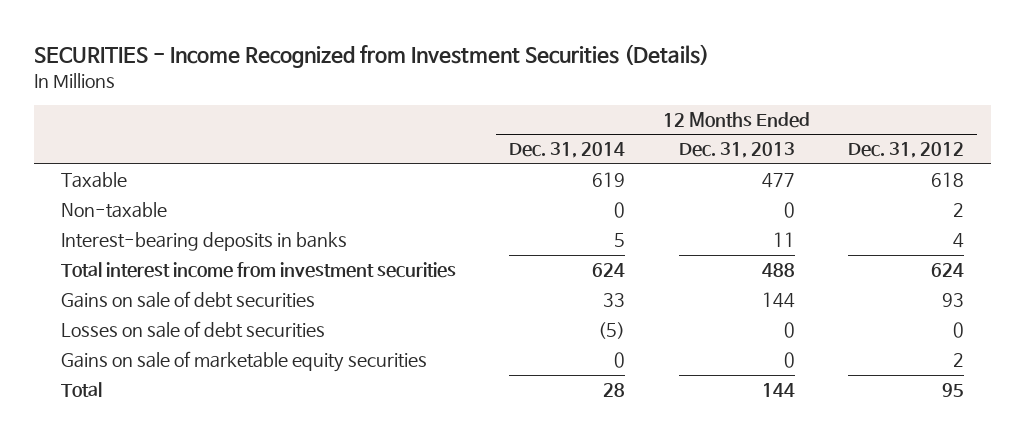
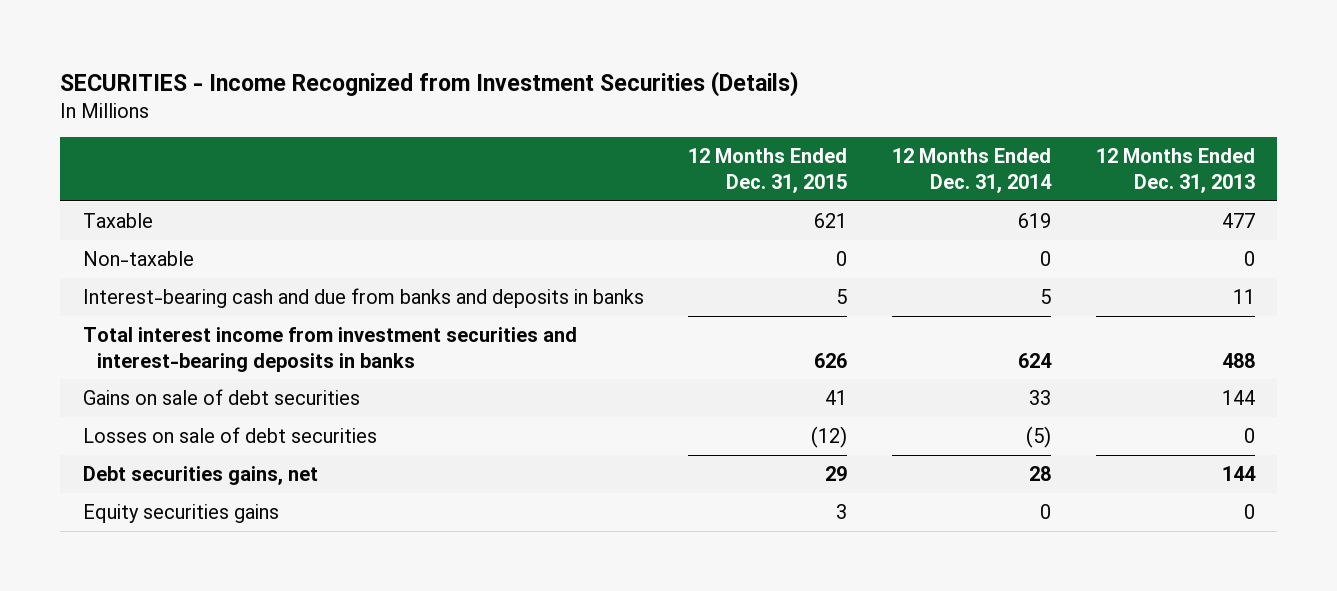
- | 12 Months Ended Dec. 31, 2014 | 12 Months Ended Dec. 31, 2013 | 12 Months Ended Dec. 31, 2012
+ | 12 Months Ended Dec. 31, 2015 | 12 Months Ended Dec. 31, 2014 | 12 Months Ended Dec. 31, 2013
- Interest-bearing deposits in banks | 5 | 11 | 4
- Total interest income from investment securities | 624 | 488 | 624
+ Interest-bearing cash and due from banks and deposits in banks | 5 | 5 | 11
+ Total interest income from investment securities and interest-bearing deposits in banks | 626 | 624 | 488
- Gains on sale of marketable equity securities | 0 | 0 | 2
- Total | 28 | 144 | 95
+ Debt securities gains, net | 29 | 28 | 144
+ Equity securities gains | 3 | 0 | 0

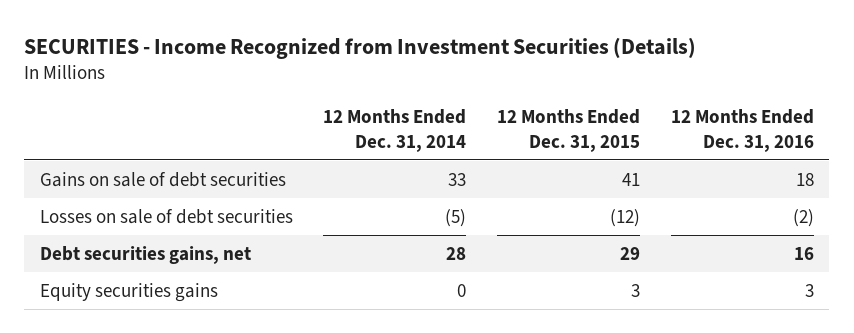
- | 12 Months Ended Dec. 31, 2015 | 12 Months Ended Dec. 31, 2014 | 12 Months Ended Dec. 31, 2013
+ | 12 Months Ended Dec. 31, 2014 | 12 Months Ended Dec. 31, 2015 | 12 Months Ended Dec. 31, 2016
- Taxable | 621 | 619 | 477
- Non-taxable | 0 | 0 | 0
- Interest-bearing cash and due from banks and deposits in banks | 5 | 5 | 11
- Total interest income from investment securities and interest-bearing deposits in banks | 626 | 624 | 488

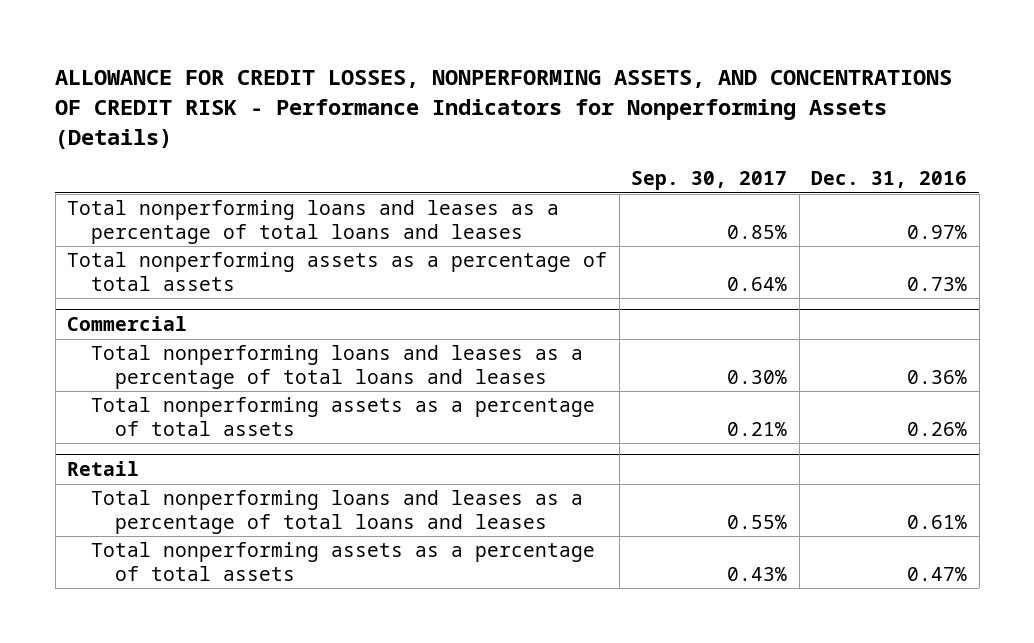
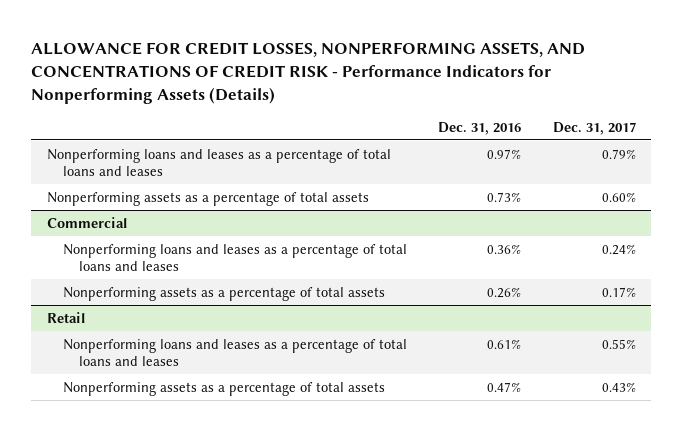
- | Sep. 30, 2017 | Dec. 31, 2016
+ | Dec. 31, 2016 | Dec. 31, 2017
- Total nonperforming loans and leases as a percentage of total loans and leases | 0.85% | 0.97%
- Total nonperforming assets as a percentage of total assets | 0.64% | 0.73%
+ Nonperforming loans and leases as a percentage of total loans and leases | 0.97% | 0.79%
+ Nonperforming assets as a percentage of total assets | 0.73% | 0.60%
@ Commercial
- Total nonperforming loans and leases as a percentage of total loans and leases | 0.30% | 0.36%
- Total nonperforming assets as a percentage of total assets | 0.21% | 0.26%
+ Nonperforming loans and leases as a percentage of total loans and leases | 0.36% | 0.24%
+ Nonperforming assets as a percentage of total assets | 0.26% | 0.17%
@ Retail
- Total nonperforming loans and leases as a percentage of total loans and leases | 0.55% | 0.61%
- Total nonperforming assets as a percentage of total assets | 0.43% | 0.47%
+ Nonperforming loans and leases as a percentage of total loans and leases | 0.61% | 0.55%
+ Nonperforming assets as a percentage of total assets | 0.47% | 0.43%

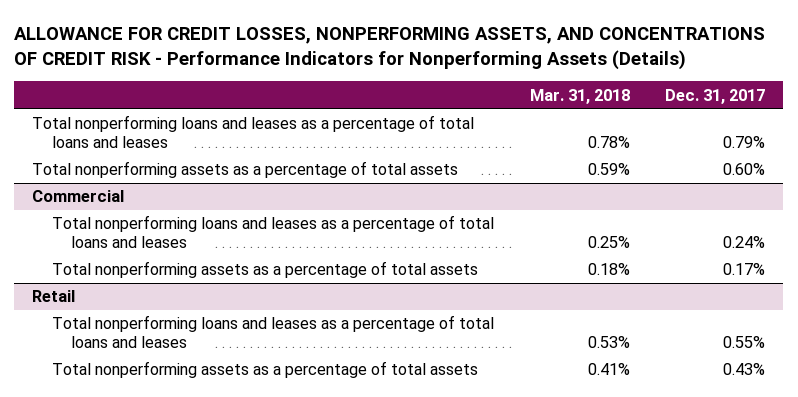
- | Dec. 31, 2016 | Dec. 31, 2017
+ | Mar. 31, 2018 | Dec. 31, 2017
- Nonperforming loans and leases as a percentage of total loans and leases | 0.97% | 0.79%
- Nonperforming assets as a percentage of total assets | 0.73% | 0.60%
+ Total nonperforming loans and leases as a percentage of total loans and leases | 0.78% | 0.79%
+ Total nonperforming assets as a percentage of total assets | 0.59% | 0.60%
@ Commercial
- Nonperforming loans and leases as a percentage of total loans and leases | 0.36% | 0.24%
- Nonperforming assets as a percentage of total assets | 0.26% | 0.17%
+ Total nonperforming loans and leases as a percentage of total loans and leases | 0.25% | 0.24%
+ Total nonperforming assets as a percentage of total assets | 0.18% | 0.17%
@ Retail
- Nonperforming loans and leases as a percentage of total loans and leases | 0.61% | 0.55%
- Nonperforming assets as a percentage of total assets | 0.47% | 0.43%
+ Total nonperforming loans and leases as a percentage of total loans and leases | 0.53% | 0.55%
+ Total nonperforming assets as a percentage of total assets | 0.41% | 0.43%

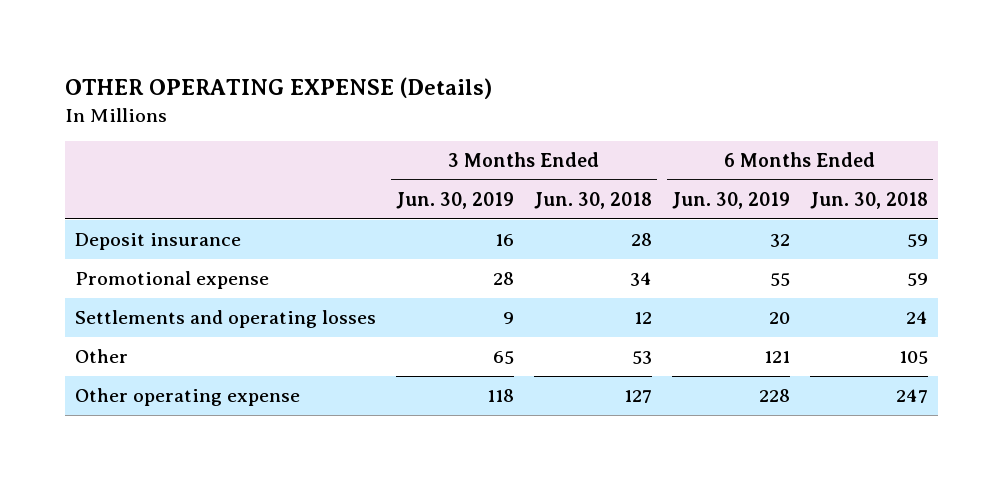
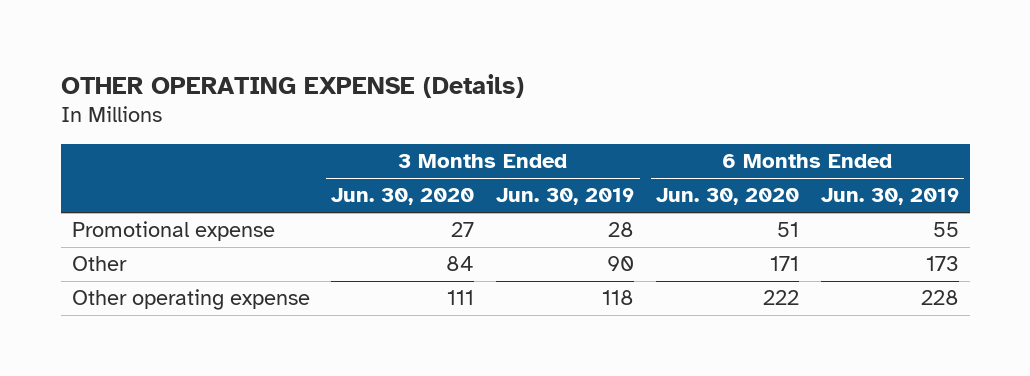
- | 3 Months Ended Jun. 30, 2019 | 3 Months Ended Jun. 30, 2018 | 6 Months Ended Jun. 30, 2019 | 6 Months Ended Jun. 30, 2018
+ | 3 Months Ended Jun. 30, 2020 | 3 Months Ended Jun. 30, 2019 | 6 Months Ended Jun. 30, 2020 | 6 Months Ended Jun. 30, 2019
- Deposit insurance | 16 | 28 | 32 | 59
- Settlements and operating losses | 9 | 12 | 20 | 24
- Other | 65 | 53 | 121 | 105
+ Other | 84 | 90 | 171 | 173

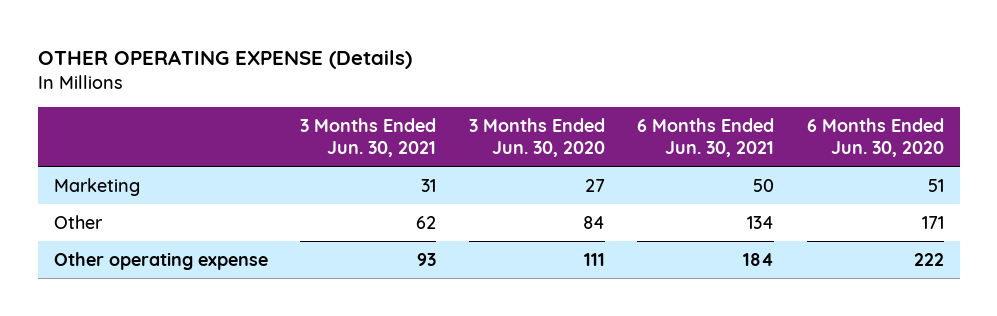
- | 3 Months Ended Jun. 30, 2020 | 3 Months Ended Jun. 30, 2019 | 6 Months Ended Jun. 30, 2020 | 6 Months Ended Jun. 30, 2019
+ | 3 Months Ended Jun. 30, 2021 | 3 Months Ended Jun. 30, 2020 | 6 Months Ended Jun. 30, 2021 | 6 Months Ended Jun. 30, 2020
- Promotional expense | 27 | 28 | 51 | 55
+ Marketing | 31 | 27 | 50 | 51

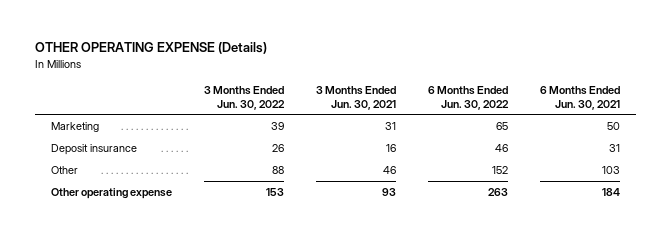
- | 3 Months Ended Jun. 30, 2021 | 3 Months Ended Jun. 30, 2020 | 6 Months Ended Jun. 30, 2021 | 6 Months Ended Jun. 30, 2020
+ | 3 Months Ended Jun. 30, 2022 | 3 Months Ended Jun. 30, 2021 | 6 Months Ended Jun. 30, 2022 | 6 Months Ended Jun. 30, 2021
- Other | 62 | 84 | 134 | 171
+ Deposit insurance | 26 | 16 | 46 | 31
+ Other | 88 | 46 | 152 | 103

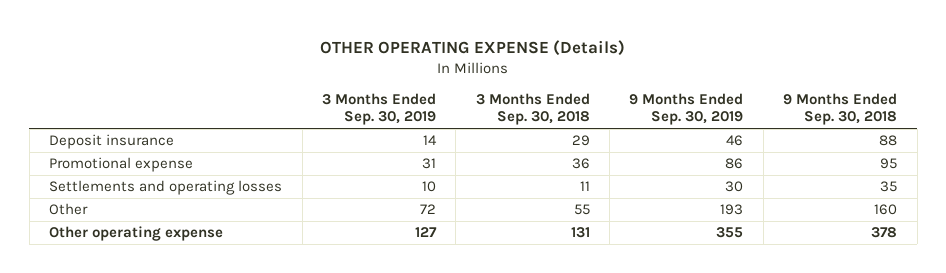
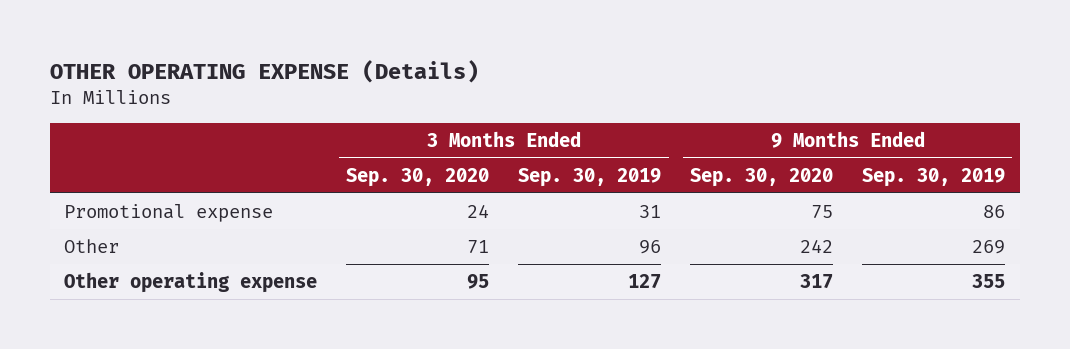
- | 3 Months Ended Sep. 30, 2019 | 3 Months Ended Sep. 30, 2018 | 9 Months Ended Sep. 30, 2019 | 9 Months Ended Sep. 30, 2018
+ | 3 Months Ended Sep. 30, 2020 | 3 Months Ended Sep. 30, 2019 | 9 Months Ended Sep. 30, 2020 | 9 Months Ended Sep. 30, 2019
- Deposit insurance | 14 | 29 | 46 | 88
- Settlements and operating losses | 10 | 11 | 30 | 35
- Other | 72 | 55 | 193 | 160
+ Other | 71 | 96 | 242 | 269

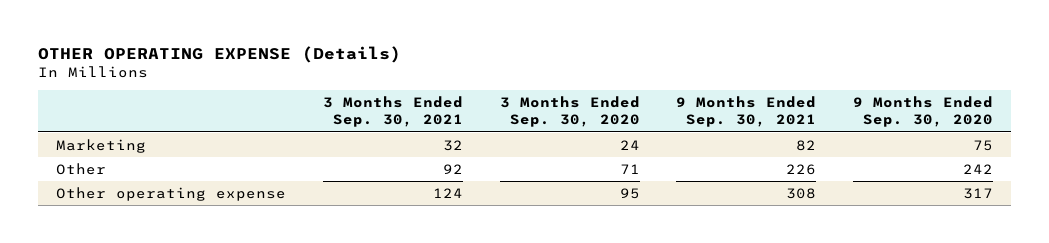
- | 3 Months Ended Sep. 30, 2020 | 3 Months Ended Sep. 30, 2019 | 9 Months Ended Sep. 30, 2020 | 9 Months Ended Sep. 30, 2019
+ | 3 Months Ended Sep. 30, 2021 | 3 Months Ended Sep. 30, 2020 | 9 Months Ended Sep. 30, 2021 | 9 Months Ended Sep. 30, 2020
- Promotional expense | 24 | 31 | 75 | 86
+ Marketing | 32 | 24 | 82 | 75

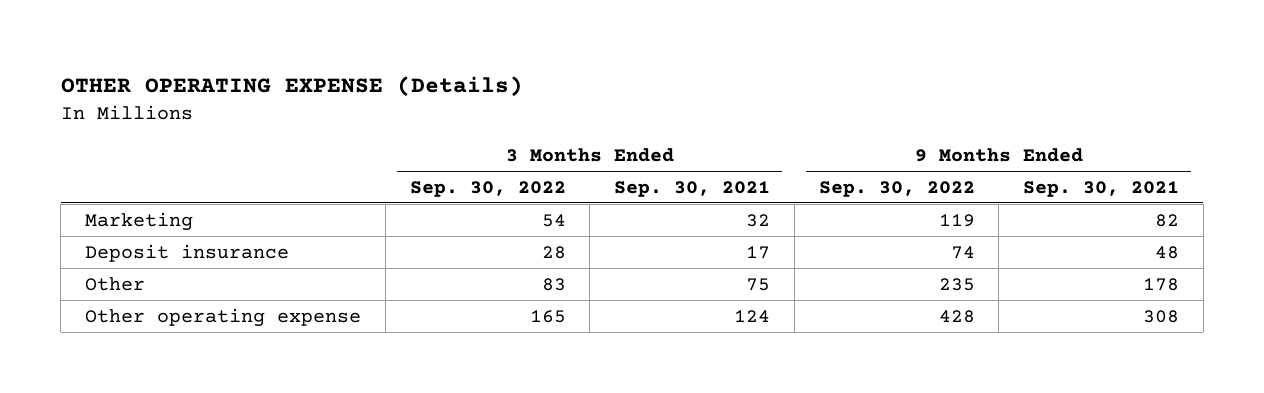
- | 3 Months Ended Sep. 30, 2021 | 3 Months Ended Sep. 30, 2020 | 9 Months Ended Sep. 30, 2021 | 9 Months Ended Sep. 30, 2020
+ | 3 Months Ended Sep. 30, 2022 | 3 Months Ended Sep. 30, 2021 | 9 Months Ended Sep. 30, 2022 | 9 Months Ended Sep. 30, 2021
- Other | 92 | 71 | 226 | 242
+ Deposit insurance | 28 | 17 | 74 | 48
+ Other | 83 | 75 | 235 | 178

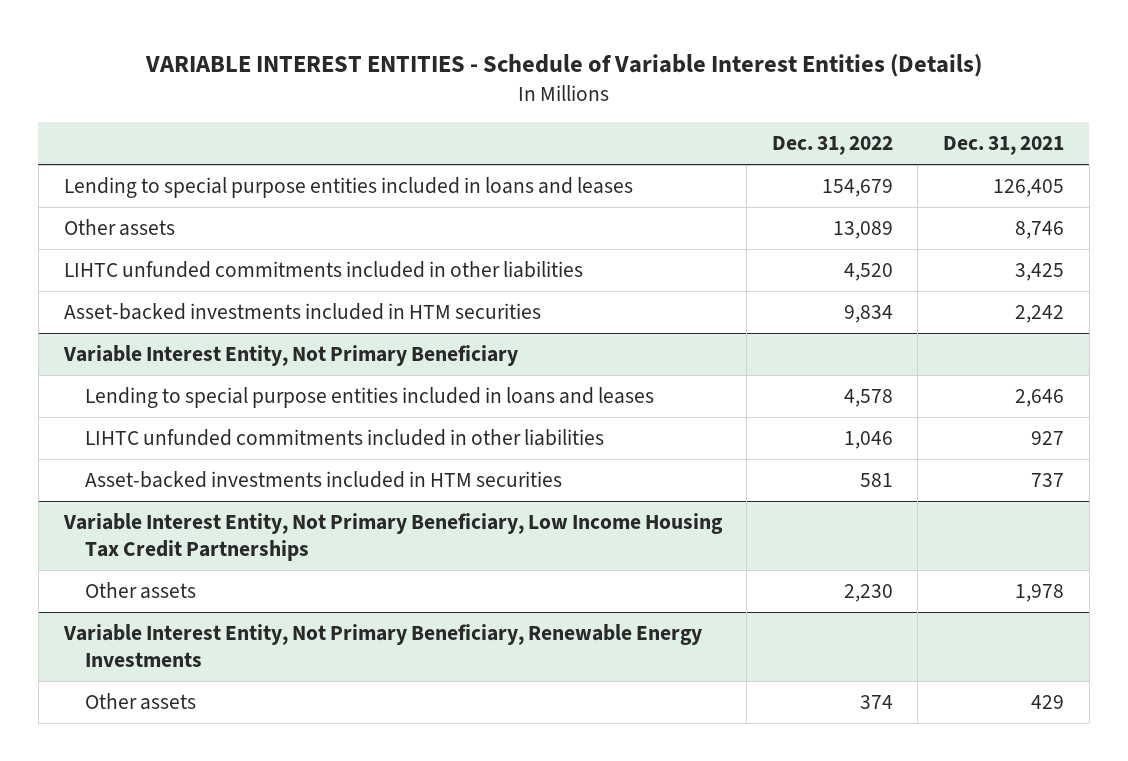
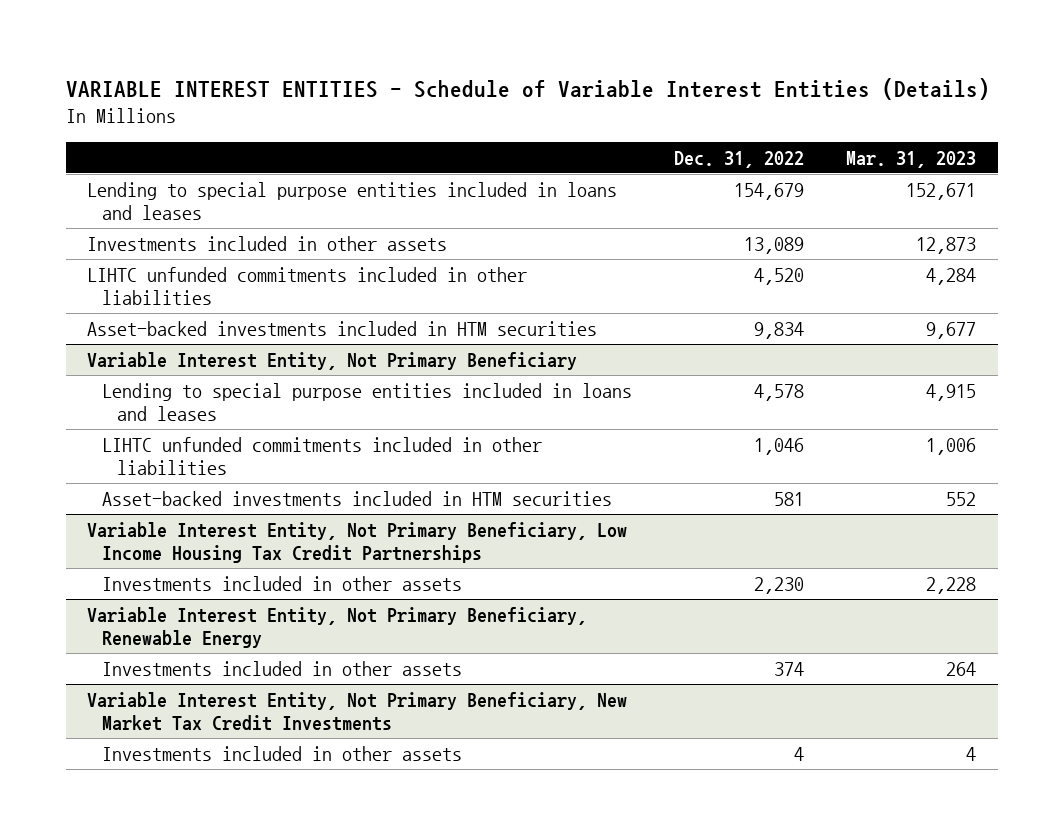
- | Dec. 31, 2022 | Dec. 31, 2021
+ | Dec. 31, 2022 | Mar. 31, 2023
- Other assets | 13,089 | 8,746
+ Investments included in other assets | 13,089 | 12,873
@ Variable Interest Entity, Not Primary Beneficiary, Low Income Housing Tax Credit Partnerships
- Other assets | 2,230 | 1,978
- Variable Interest Entity, Not Primary Beneficiary, Renewable Energy Investments
- Other assets | 374 | 429
@ Variable Interest Entity, Not Primary Beneficiary, Low Income Housing Tax Credit Partnerships
+ Investments included in other assets | 2,230 | 2,228
+ Variable Interest Entity, Not Primary Beneficiary, Renewable Energy
+ Investments included in other assets | 374 | 264
+ Variable Interest Entity, Not Primary Beneficiary, New Market Tax Credit Investments
+ Investments included in other assets | 4 | 4

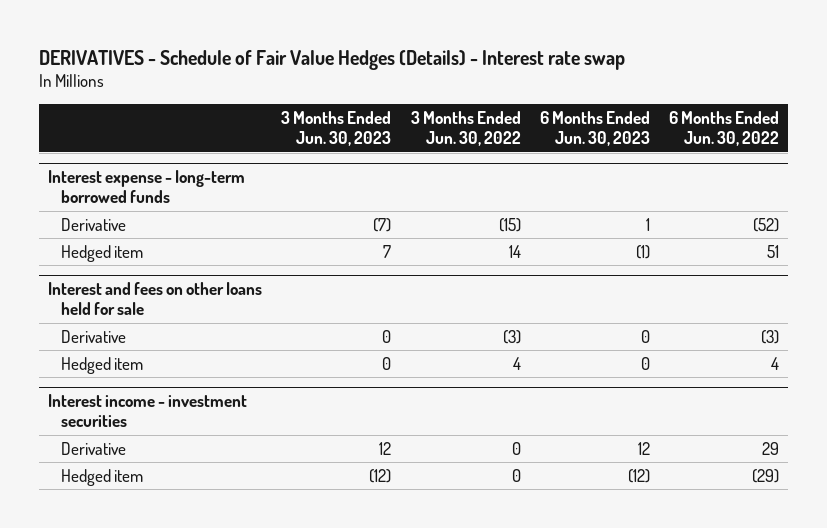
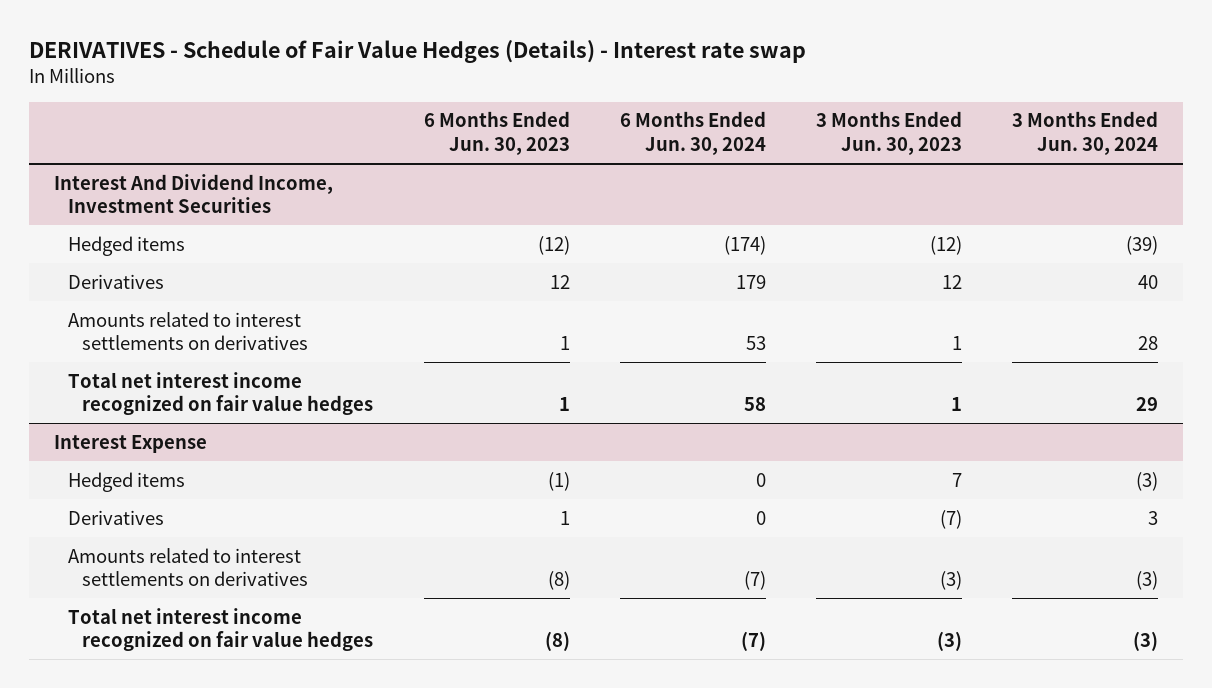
- | 3 Months Ended Jun. 30, 2023 | 3 Months Ended Jun. 30, 2022 | 6 Months Ended Jun. 30, 2023 | 6 Months Ended Jun. 30, 2022
+ | 6 Months Ended Jun. 30, 2023 | 6 Months Ended Jun. 30, 2024 | 3 Months Ended Jun. 30, 2023 | 3 Months Ended Jun. 30, 2024
- Interest expense - long-term borrowed funds
- Derivative | (7) | (15) | 1 | (52)
- Hedged item | 7 | 14 | (1) | 51
- Interest and fees on other loans held for sale
- Derivative | 0 | (3) | 0 | (3)
- Hedged item | 0 | 4 | 0 | 4
- Interest income - investment securities
- Derivative | 12 | 0 | 12 | 29
- Hedged item | (12) | 0 | (12) | (29)
+ Interest And Dividend Income, Investment Securities
+ Hedged items | (12) | (174) | (12) | (39)
+ Derivatives | 12 | 179 | 12 | 40
+ Amounts related to interest settlements on derivatives | 1 | 53 | 1 | 28
+ Total net interest income recognized on fair value hedges | 1 | 58 | 1 | 29
+ Interest Expense
+ Hedged items | (1) | 0 | 7 | (3)
+ Derivatives | 1 | 0 | (7) | 3
+ Amounts related to interest settlements on derivatives | (8) | (7) | (3) | (3)
+ Total net interest income recognized on fair value hedges | (8) | (7) | (3) | (3)

